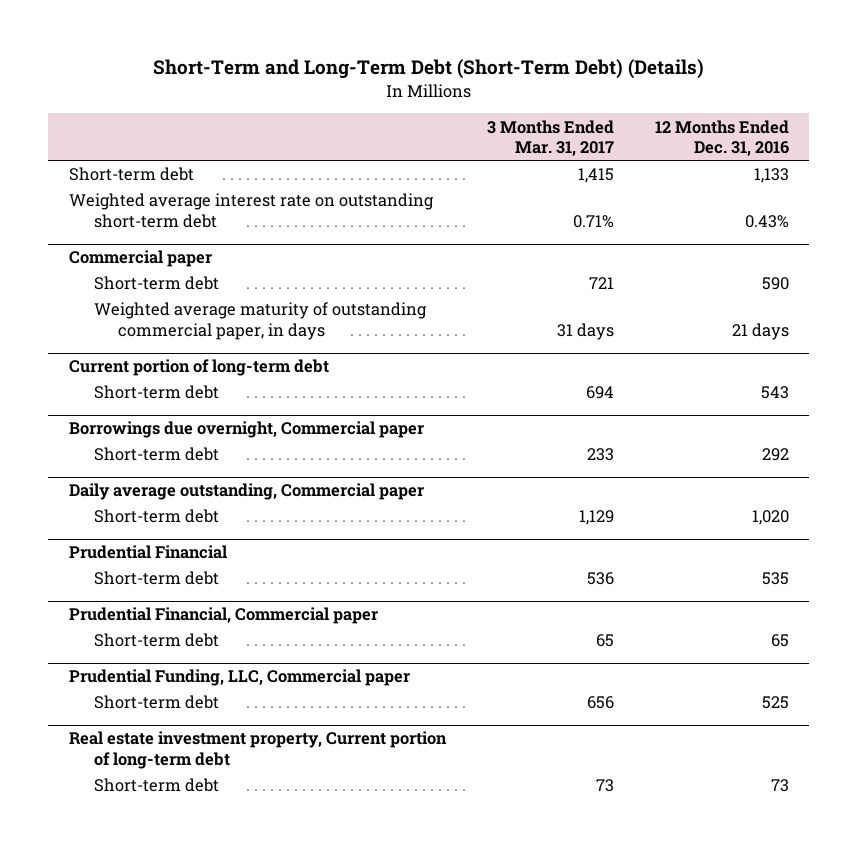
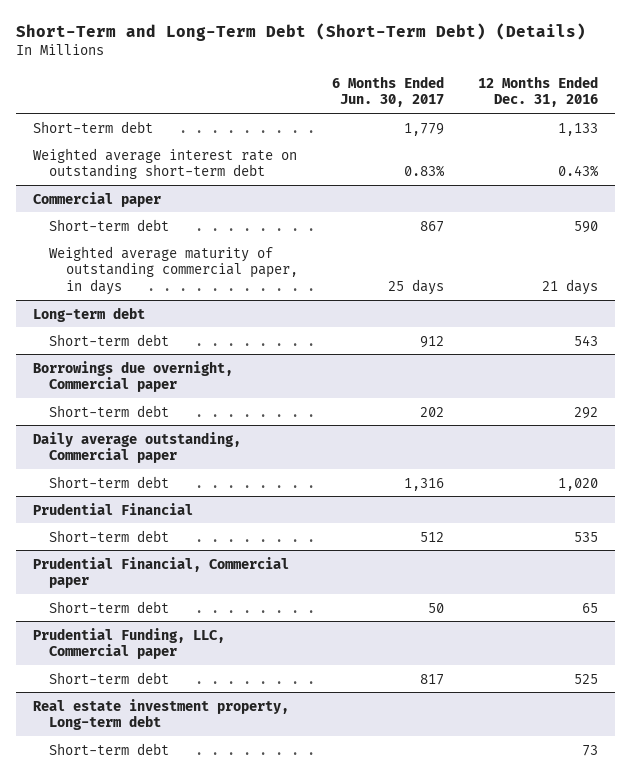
- | 3 Months Ended Mar. 31, 2017 | 12 Months Ended Dec. 31, 2016
+ | 6 Months Ended Jun. 30, 2017 | 12 Months Ended Dec. 31, 2016
- Current portion of long-term debt
+ Long-term debt
- Real estate investment property, Current portion of long-term debt
+ Real estate investment property, Long-term debt

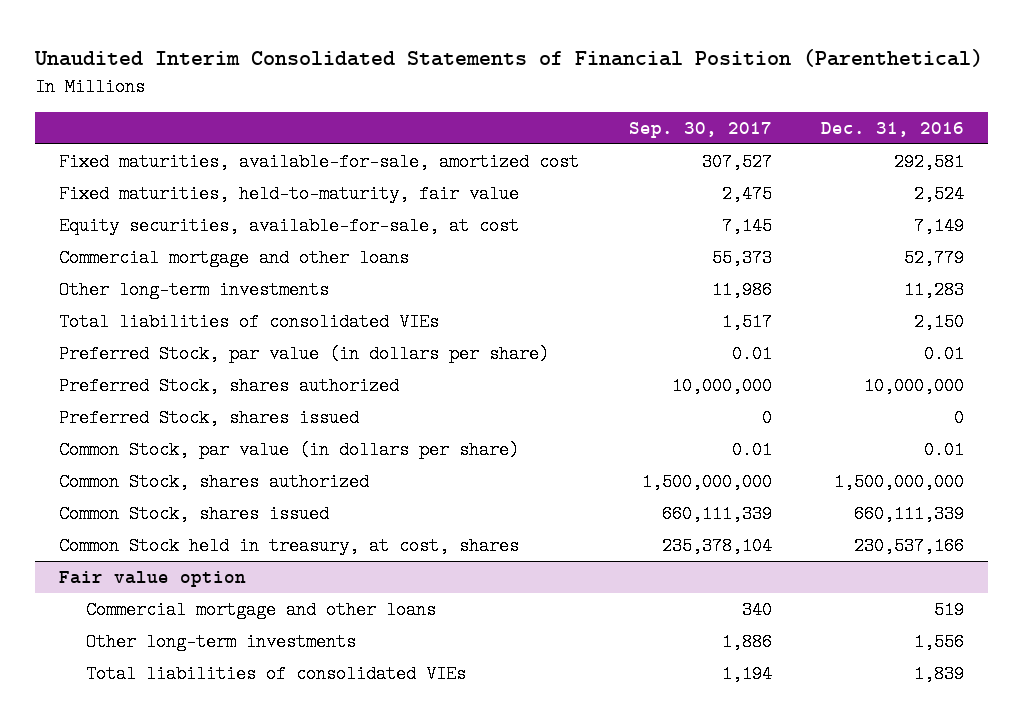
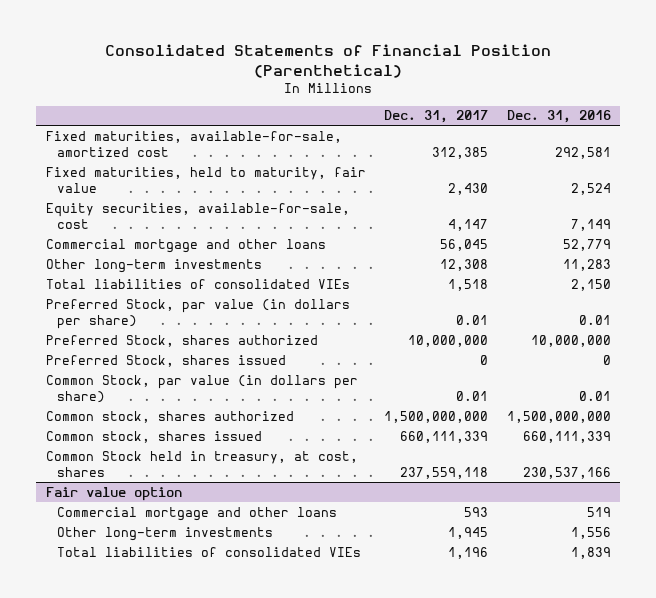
- Unaudited Interim Consolidated Statements of Financial Position (Parenthetical)
+ Consolidated Statements of Financial Position (Parenthetical)
- | Sep. 30, 2017 | Dec. 31, 2016
+ | Dec. 31, 2017 | Dec. 31, 2016
- Fixed maturities, held-to-maturity, fair value | 2,475 | 2,524
- Equity securities, available-for-sale, at cost | 7,145 | 7,149
+ Fixed maturities, held to maturity, fair value | 2,430 | 2,524
+ Equity securities, available-for-sale, cost | 4,147 | 7,149
- Common Stock, shares authorized | 1,500,000,000 | 1,500,000,000
- Common Stock, shares issued | 660,111,339 | 660,111,339
+ Common stock, shares authorized | 1,500,000,000 | 1,500,000,000
+ Common stock, shares issued | 660,111,339 | 660,111,339

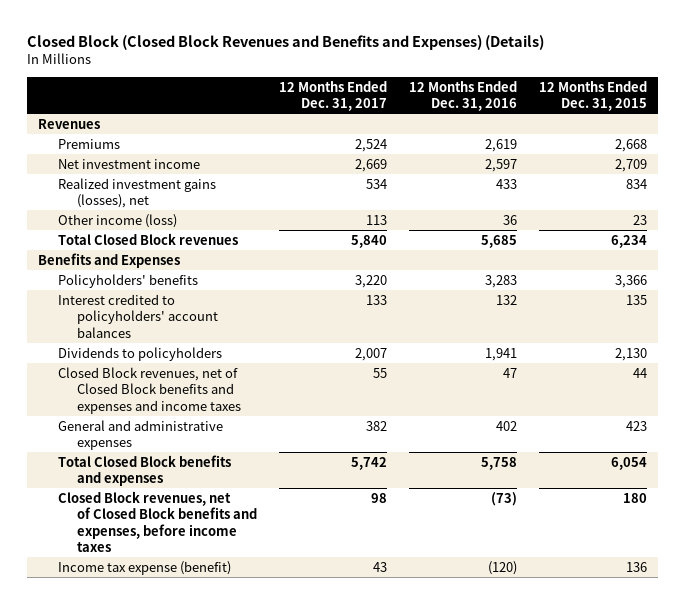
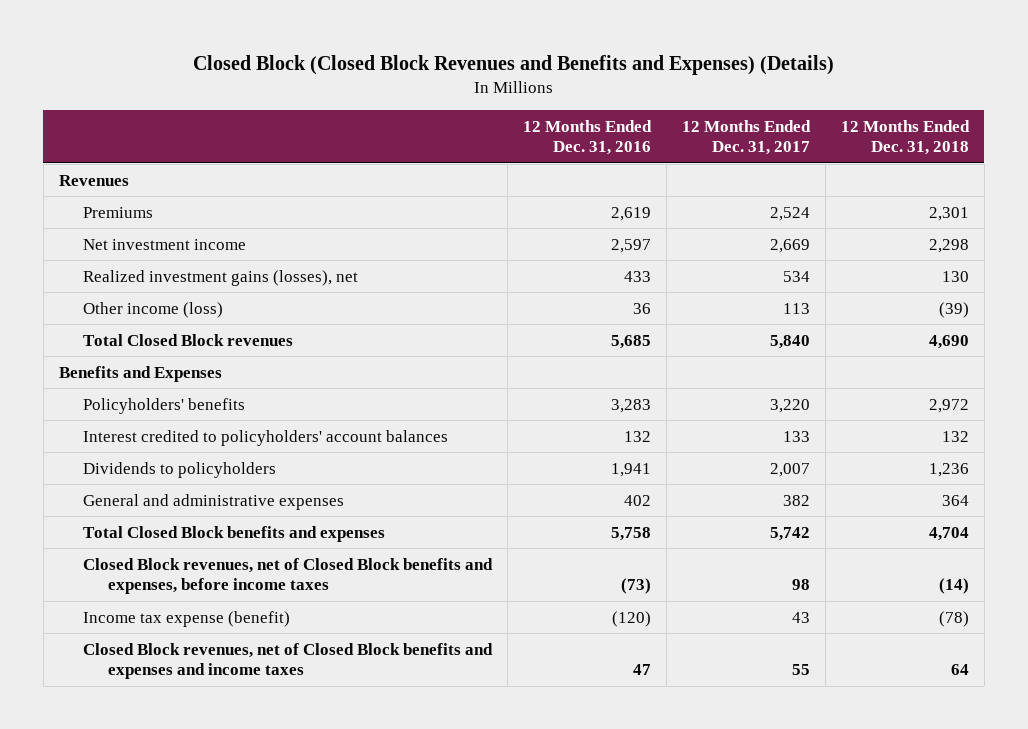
- | 12 Months Ended Dec. 31, 2017 | 12 Months Ended Dec. 31, 2016 | 12 Months Ended Dec. 31, 2015
+ | 12 Months Ended Dec. 31, 2016 | 12 Months Ended Dec. 31, 2017 | 12 Months Ended Dec. 31, 2018
moved down: Closed Block revenues, net of Closed Block benefits and expenses and income taxes | 47 | 55 | 64

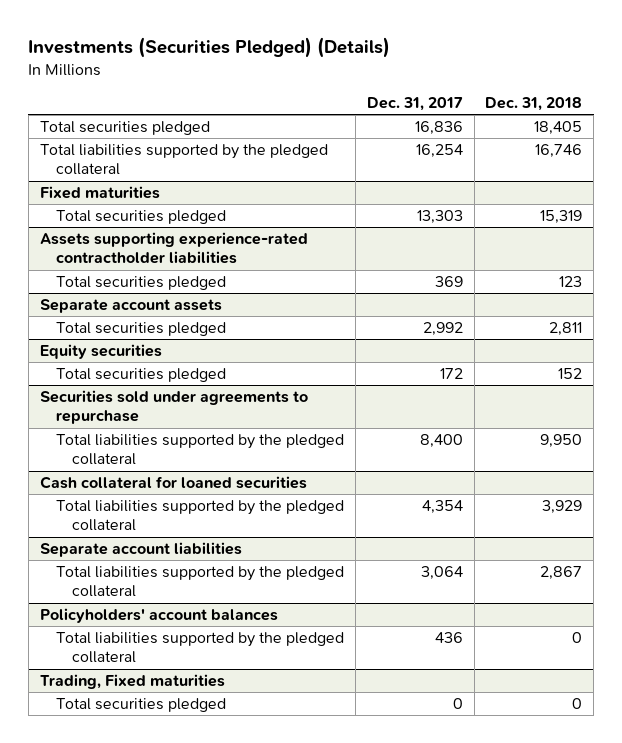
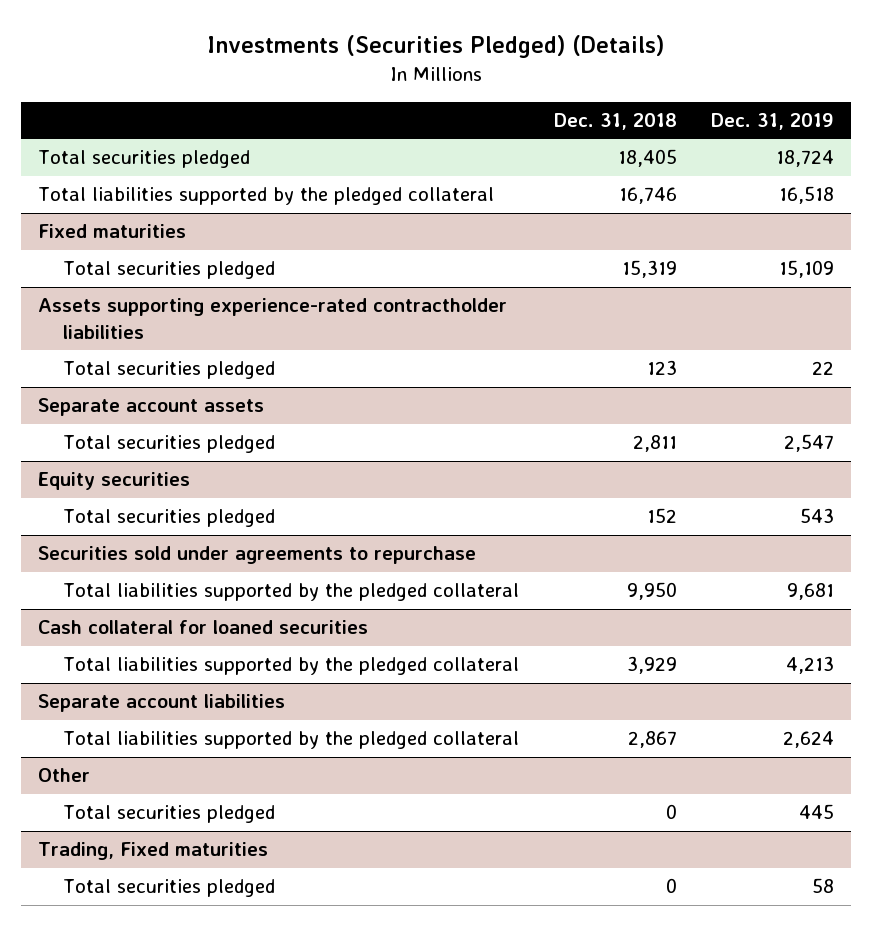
- | Dec. 31, 2017 | Dec. 31, 2018
+ | Dec. 31, 2018 | Dec. 31, 2019
- Policyholders' account balances
- Total liabilities supported by the pledged collateral | 436 | 0
+ Other
+ Total securities pledged | 0 | 445

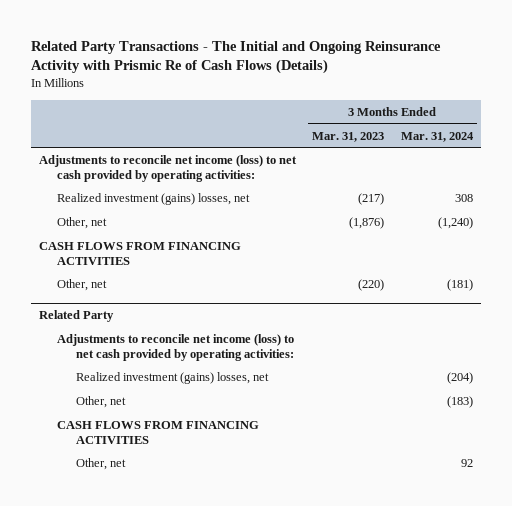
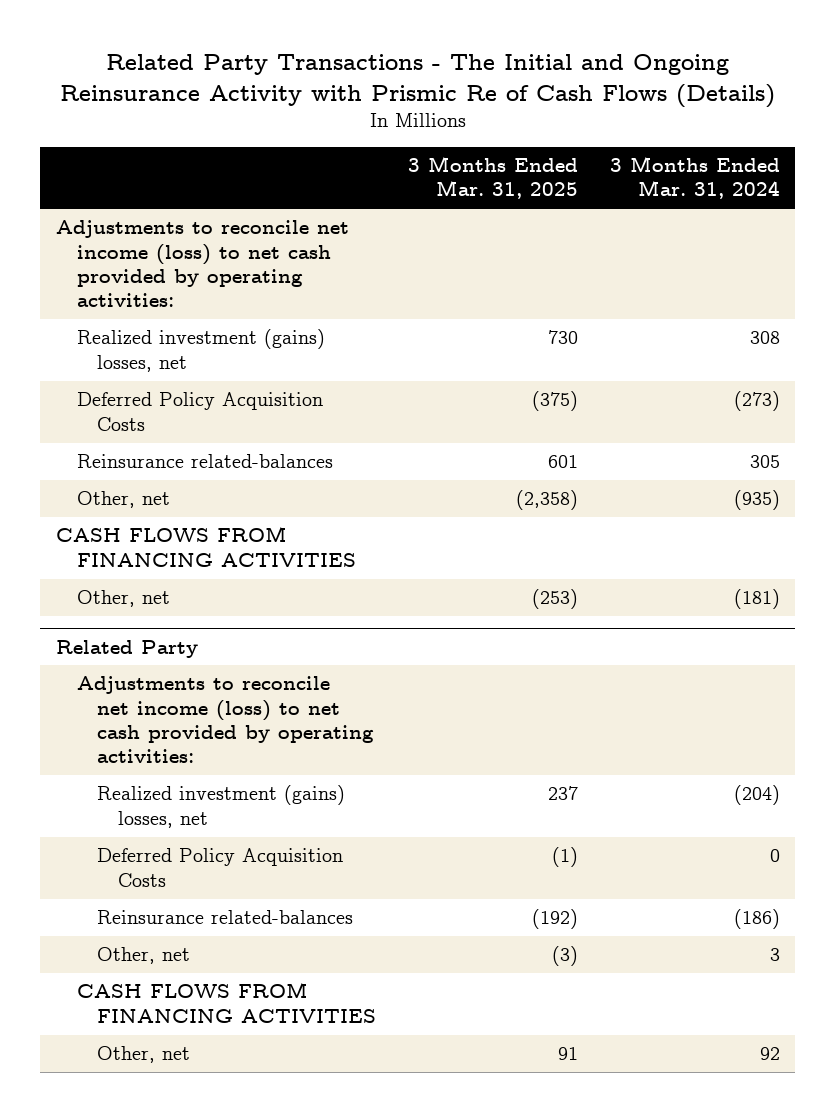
- | 3 Months Ended Mar. 31, 2023 | 3 Months Ended Mar. 31, 2024
+ | 3 Months Ended Mar. 31, 2025 | 3 Months Ended Mar. 31, 2024
- Other, net | (1,876) | (1,240)
+ Deferred Policy Acquisition Costs | (375) | (273)
+ Reinsurance related-balances | 601 | 305
+ Other, net | (2,358) | (935)
@ Related Party
- Other, net | | (183)
+ Deferred Policy Acquisition Costs | (1) | 0
+ Reinsurance related-balances | (192) | (186)
+ Other, net | (3) | 3

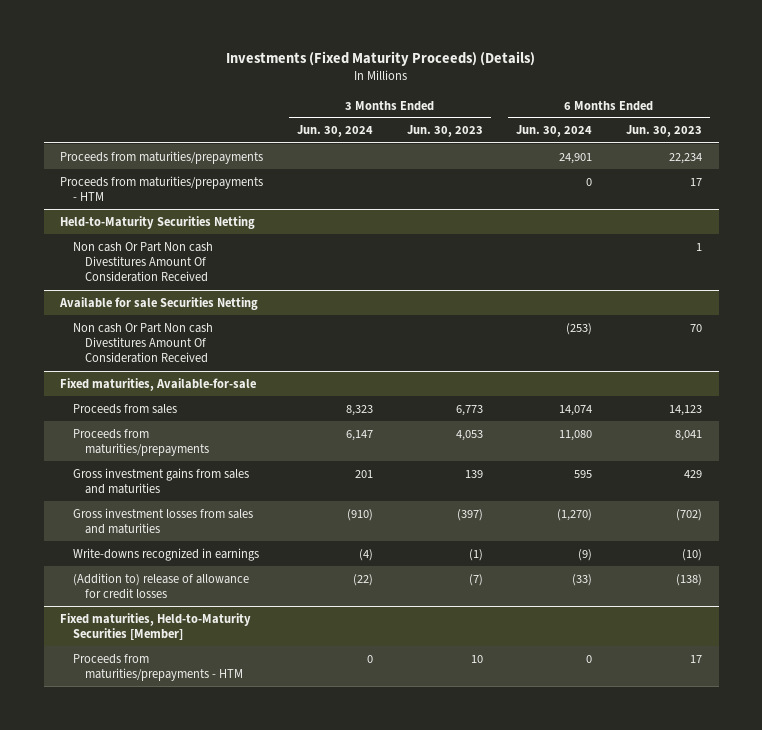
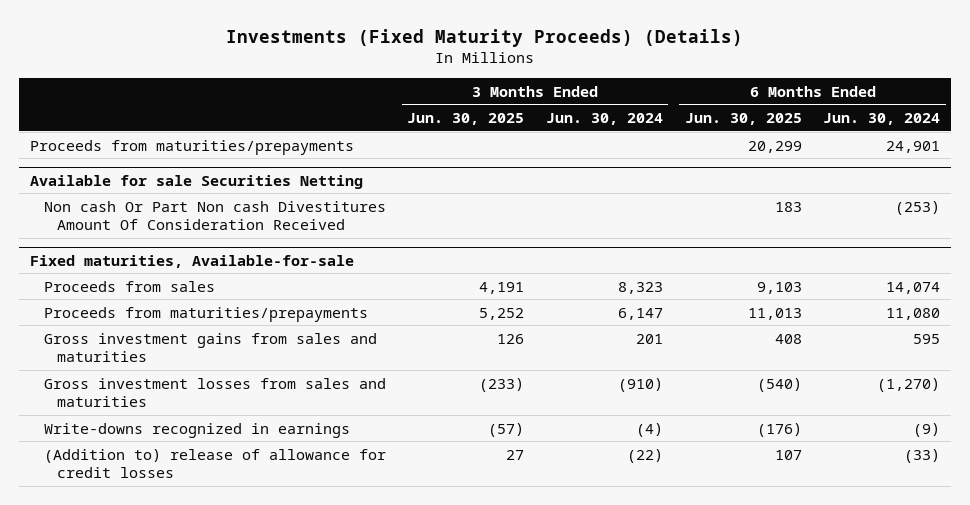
- | 3 Months Ended Jun. 30, 2024 | 3 Months Ended Jun. 30, 2023 | 6 Months Ended Jun. 30, 2024 | 6 Months Ended Jun. 30, 2023
+ | 3 Months Ended Jun. 30, 2025 | 3 Months Ended Jun. 30, 2024 | 6 Months Ended Jun. 30, 2025 | 6 Months Ended Jun. 30, 2024
- Proceeds from maturities/prepayments - HTM | | | 0 | 17
- Held-to-Maturity Securities Netting
- Non cash Or Part Non cash Divestitures Amount Of Consideration Received | | | | 1
- Fixed maturities, Held-to-Maturity Securities [Member]
- Proceeds from maturities/prepayments - HTM | 0 | 10 | 0 | 17

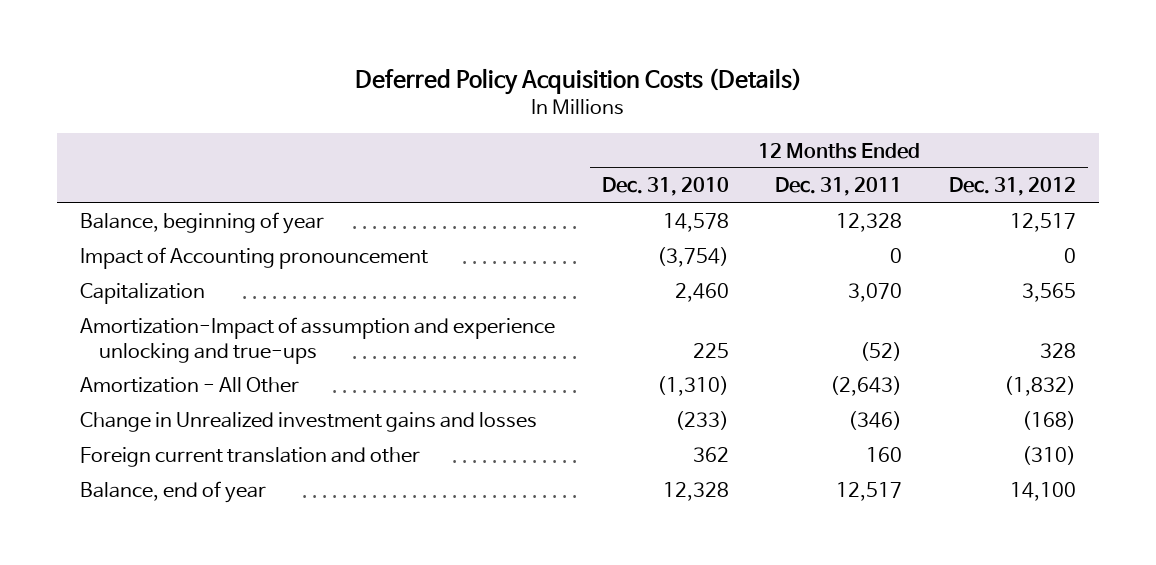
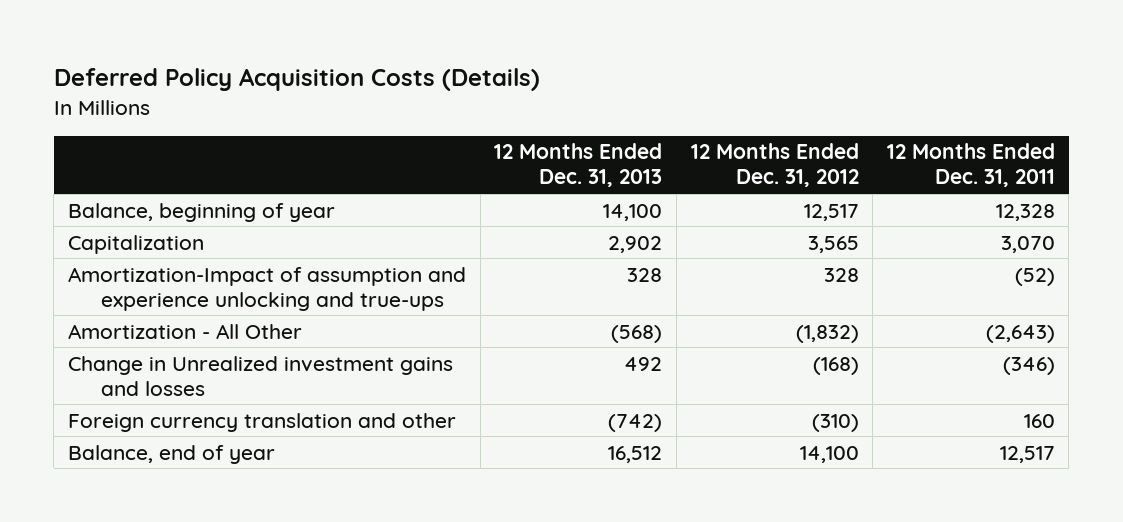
- | 12 Months Ended Dec. 31, 2010 | 12 Months Ended Dec. 31, 2011 | 12 Months Ended Dec. 31, 2012
+ | 12 Months Ended Dec. 31, 2013 | 12 Months Ended Dec. 31, 2012 | 12 Months Ended Dec. 31, 2011
- Impact of Accounting pronouncement | (3,754) | 0 | 0
- Foreign current translation and other | 362 | 160 | (310)
+ Foreign currency translation and other | (742) | (310) | 160

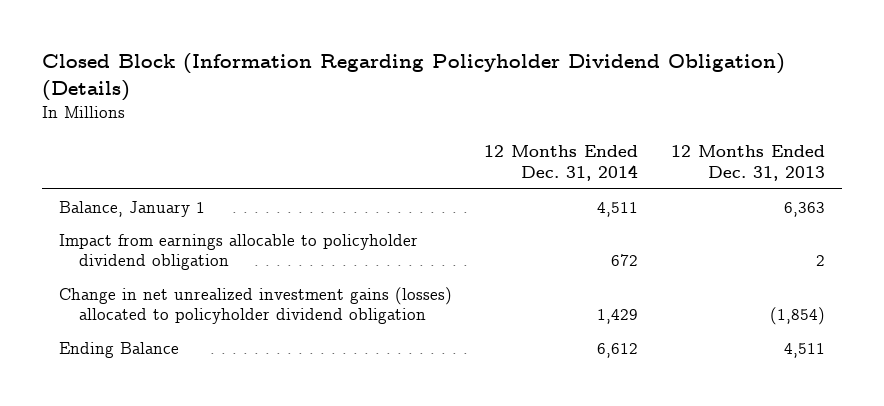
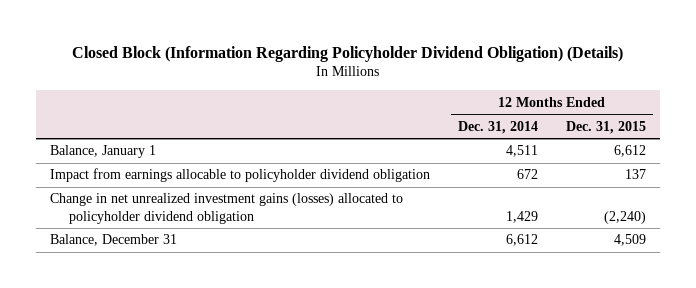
- | 12 Months Ended Dec. 31, 2014 | 12 Months Ended Dec. 31, 2013
+ | 12 Months Ended Dec. 31, 2014 | 12 Months Ended Dec. 31, 2015
- Ending Balance | 6,612 | 4,511
+ Balance, December 31 | 6,612 | 4,509

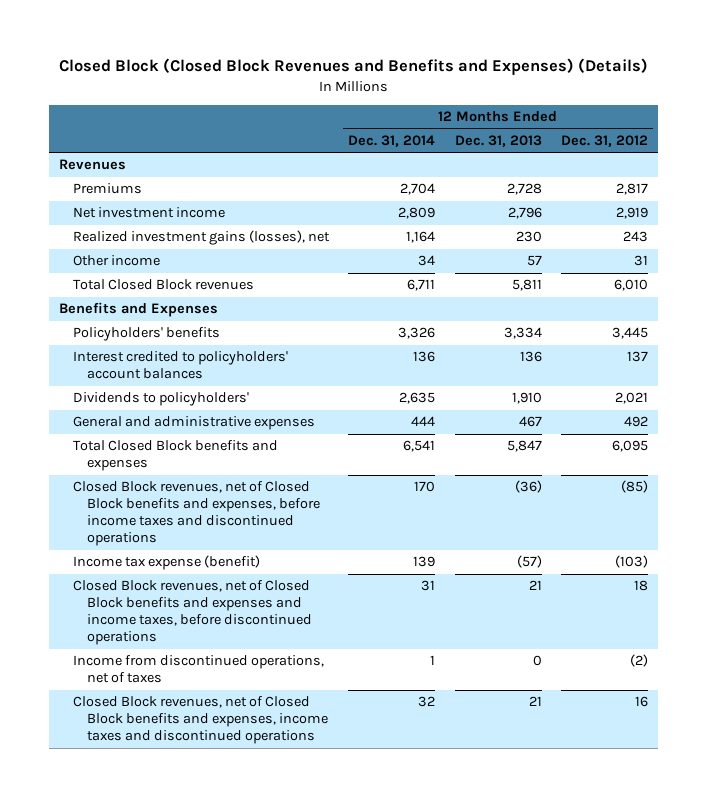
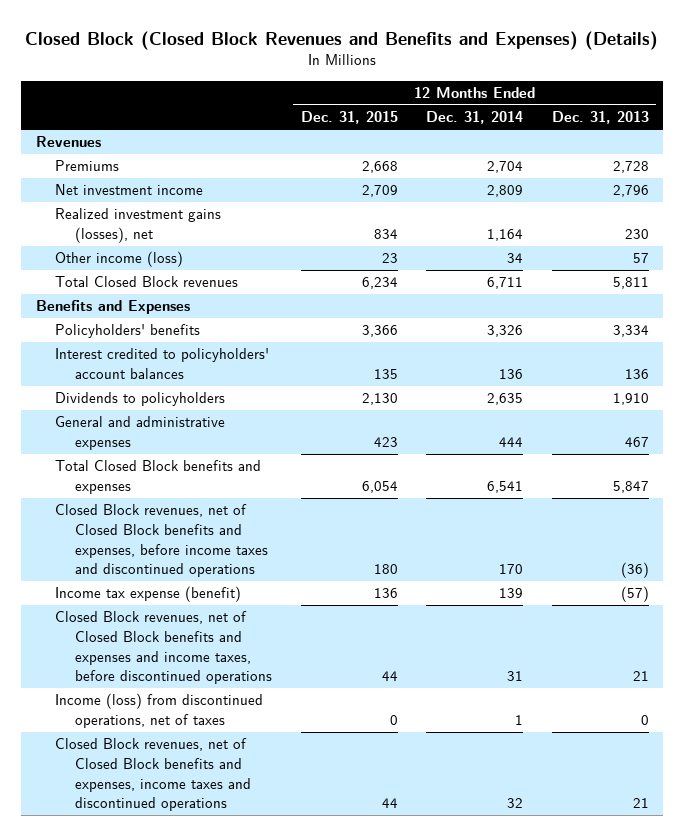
- | 12 Months Ended Dec. 31, 2014 | 12 Months Ended Dec. 31, 2013 | 12 Months Ended Dec. 31, 2012
+ | 12 Months Ended Dec. 31, 2015 | 12 Months Ended Dec. 31, 2014 | 12 Months Ended Dec. 31, 2013
- Other income | 34 | 57 | 31
+ Other income (loss) | 23 | 34 | 57
- Dividends to policyholders' | 2,635 | 1,910 | 2,021
+ Dividends to policyholders | 2,130 | 2,635 | 1,910
- Income from discontinued operations, net of taxes | 1 | 0 | (2)
+ Income (loss) from discontinued operations, net of taxes | 0 | 1 | 0

